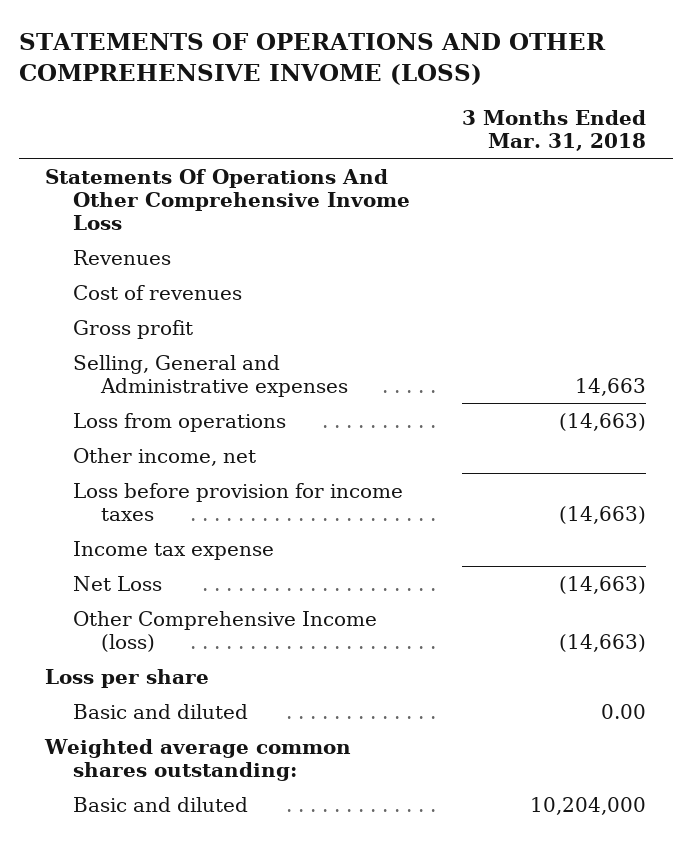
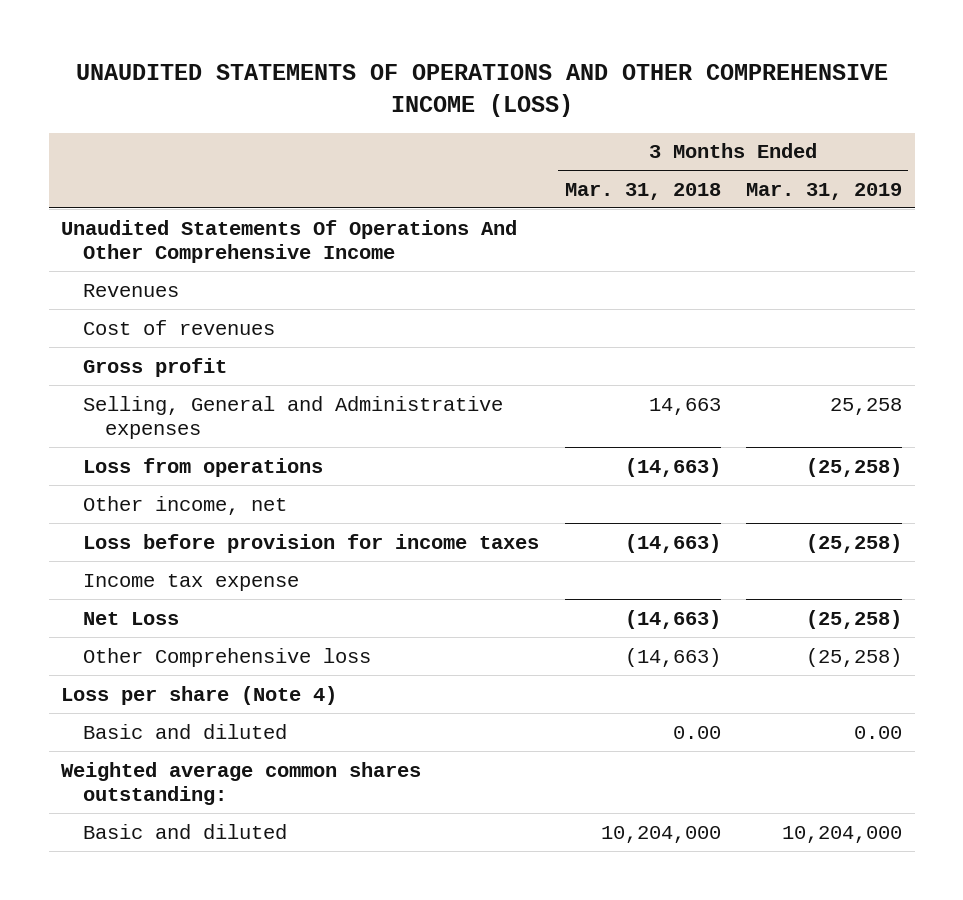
- STATEMENTS OF OPERATIONS AND OTHER COMPREHENSIVE INVOME (LOSS)
+ UNAUDITED STATEMENTS OF OPERATIONS AND OTHER COMPREHENSIVE INCOME (LOSS)
- | 3 Months Ended Mar. 31, 2018
+ | 3 Months Ended Mar. 31, 2018 | 3 Months Ended Mar. 31, 2019
- Statements Of Operations And Other Comprehensive Invome Loss
+ Unaudited Statements Of Operations And Other Comprehensive Income
- Other Comprehensive Income (loss) | (14,663)
- Loss per share
+ Other Comprehensive loss | (14,663) | (25,258)
+ Loss per share (Note 4)

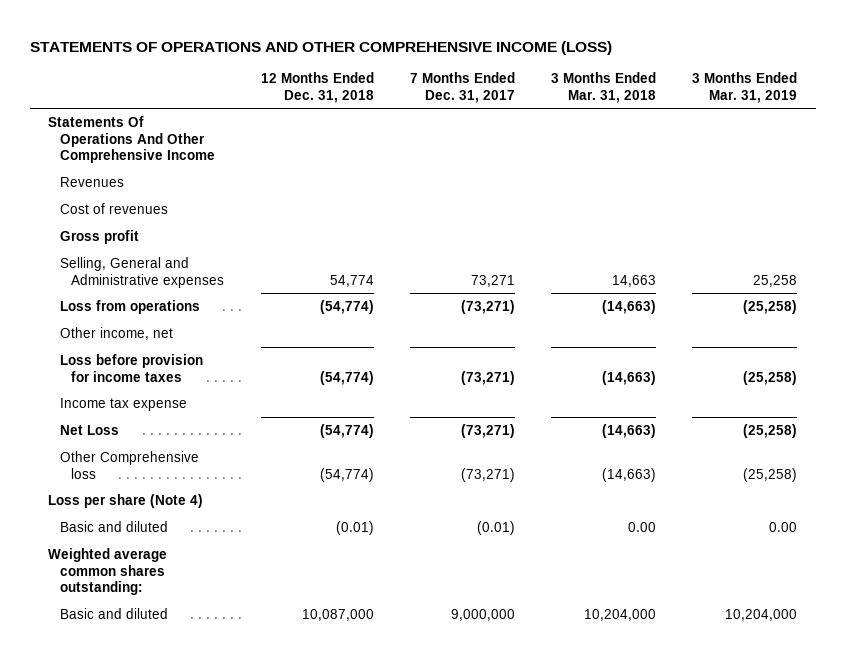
- UNAUDITED STATEMENTS OF OPERATIONS AND OTHER COMPREHENSIVE INCOME (LOSS)
+ STATEMENTS OF OPERATIONS AND OTHER COMPREHENSIVE INCOME (LOSS)
- | 3 Months Ended Mar. 31, 2018 | 3 Months Ended Mar. 31, 2019
+ | 12 Months Ended Dec. 31, 2018 | 7 Months Ended Dec. 31, 2017 | 3 Months Ended Mar. 31, 2018 | 3 Months Ended Mar. 31, 2019
- Unaudited Statements Of Operations And Other Comprehensive Income
+ Statements Of Operations And Other Comprehensive Income

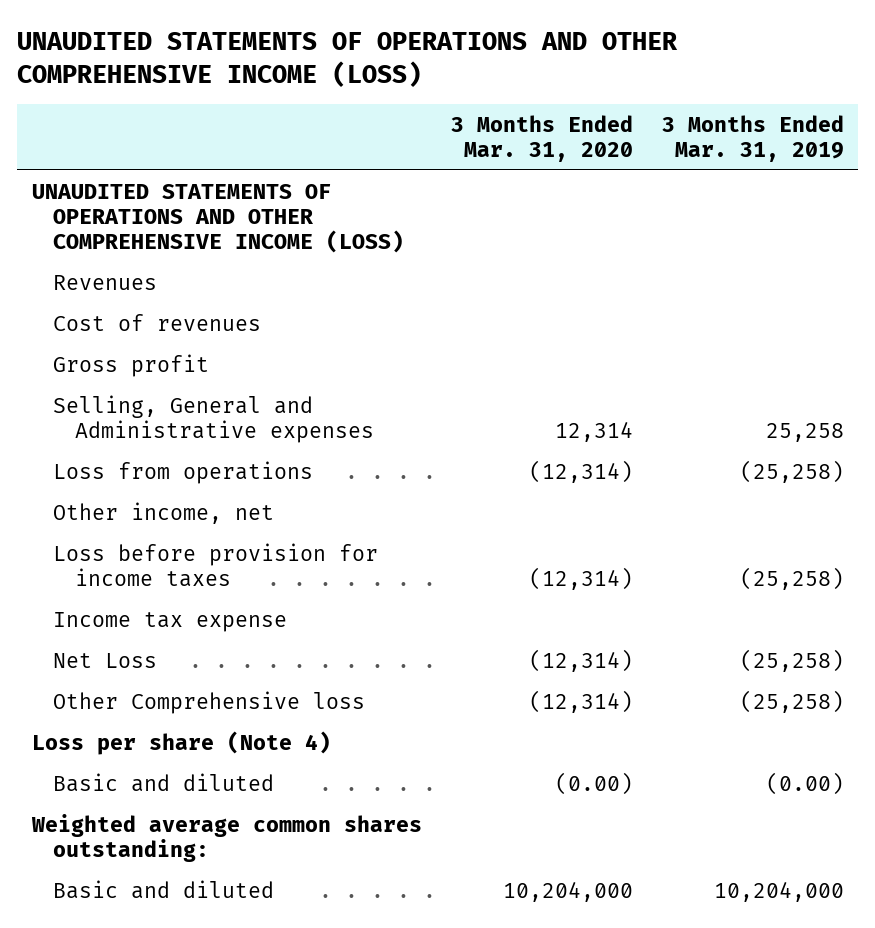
- STATEMENTS OF OPERATIONS AND OTHER COMPREHENSIVE INCOME (LOSS)
+ UNAUDITED STATEMENTS OF OPERATIONS AND OTHER COMPREHENSIVE INCOME (LOSS)
- | 12 Months Ended Dec. 31, 2018 | 7 Months Ended Dec. 31, 2017 | 3 Months Ended Mar. 31, 2018 | 3 Months Ended Mar. 31, 2019
+ | 3 Months Ended Mar. 31, 2020 | 3 Months Ended Mar. 31, 2019
- Statements Of Operations And Other Comprehensive Income
+ UNAUDITED STATEMENTS OF OPERATIONS AND OTHER COMPREHENSIVE INCOME (LOSS)
- Basic and diluted | (0.01) | (0.01) | 0.00 | 0.00
+ Basic and diluted | (0.00) | (0.00)

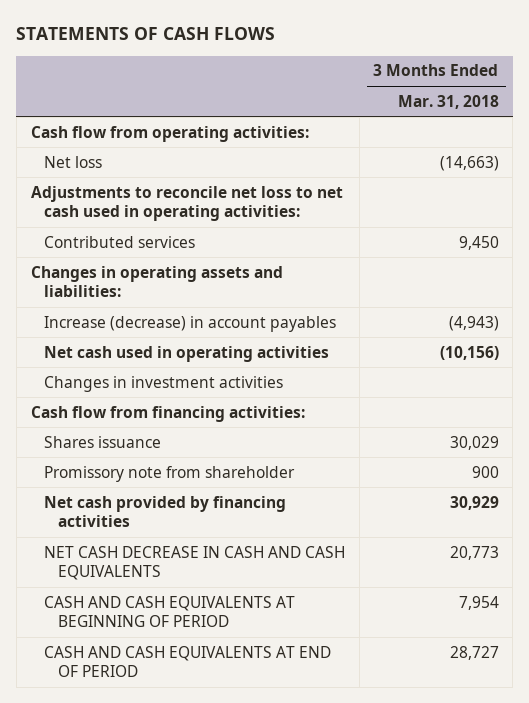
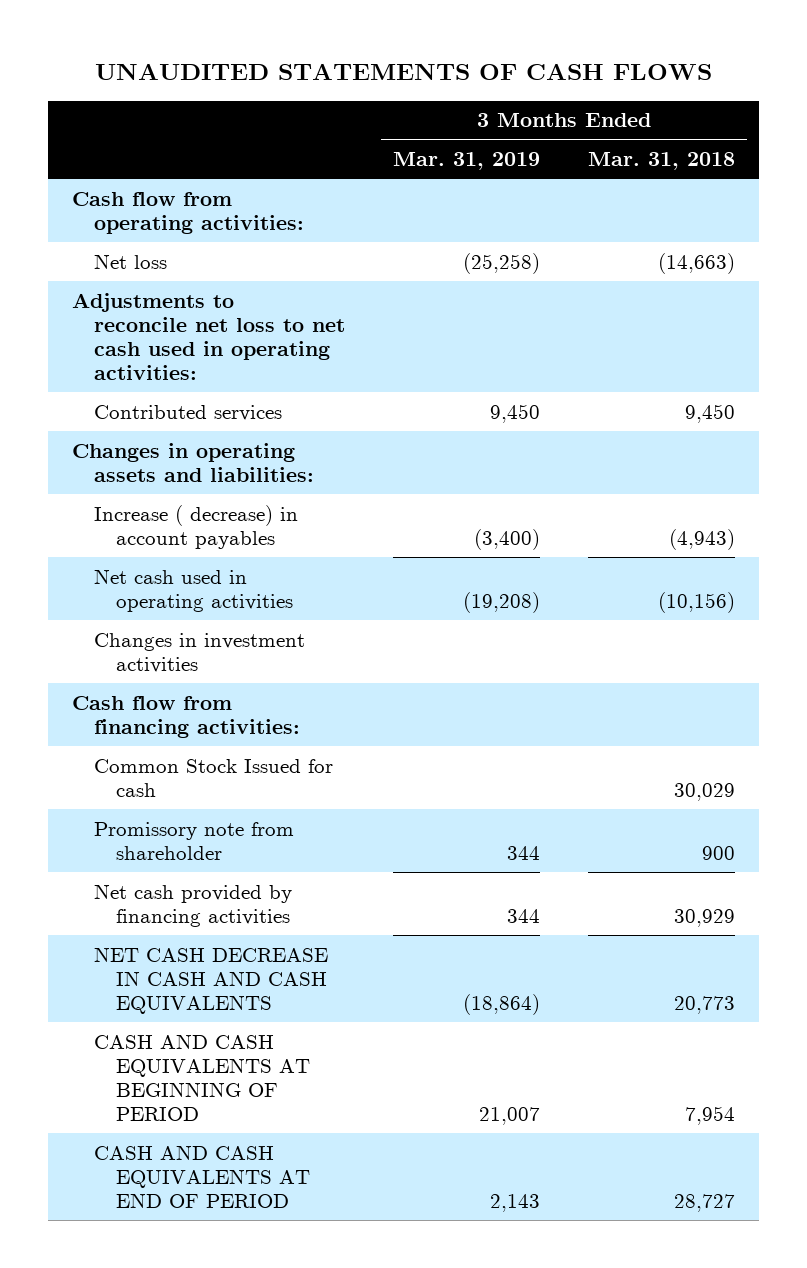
- STATEMENTS OF CASH FLOWS
+ UNAUDITED STATEMENTS OF CASH FLOWS
- | 3 Months Ended Mar. 31, 2018
+ | 3 Months Ended Mar. 31, 2019 | 3 Months Ended Mar. 31, 2018
- Increase (decrease) in account payables | (4,943)
+ Increase ( decrease) in account payables | (3,400) | (4,943)
- Shares issuance | 30,029
+ Common Stock Issued for cash | | 30,029

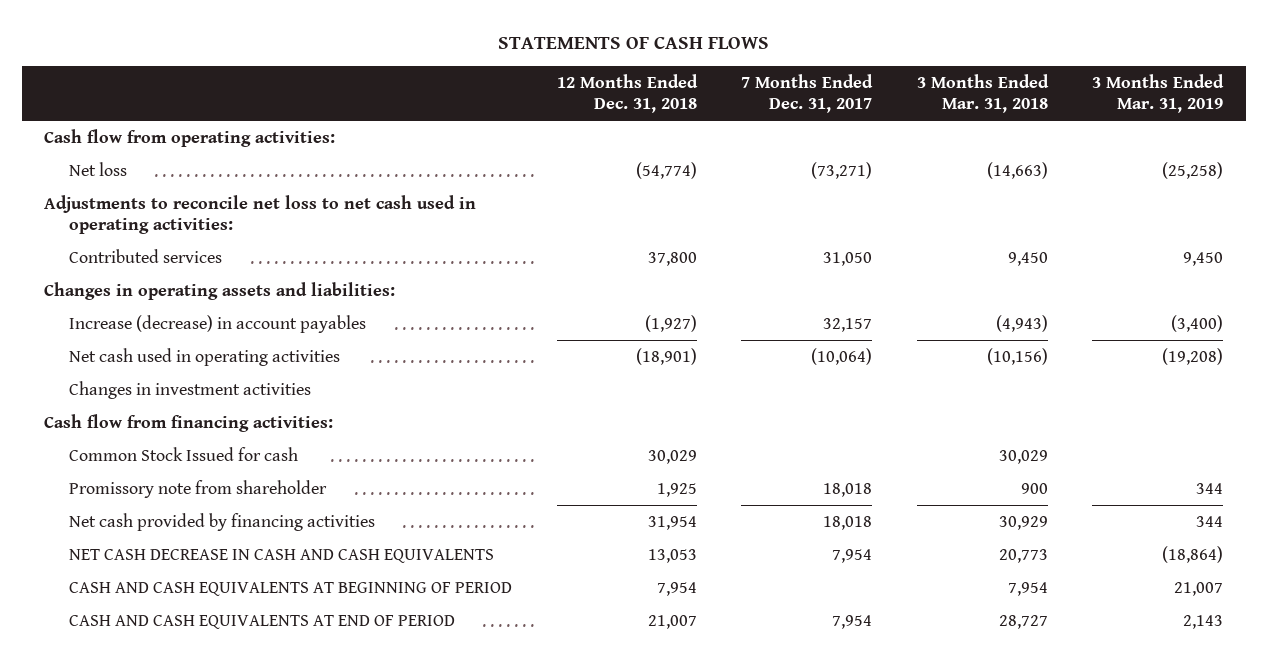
- UNAUDITED STATEMENTS OF CASH FLOWS
+ STATEMENTS OF CASH FLOWS
- | 3 Months Ended Mar. 31, 2019 | 3 Months Ended Mar. 31, 2018
+ | 12 Months Ended Dec. 31, 2018 | 7 Months Ended Dec. 31, 2017 | 3 Months Ended Mar. 31, 2018 | 3 Months Ended Mar. 31, 2019
- Increase ( decrease) in account payables | (3,400) | (4,943)
+ Increase (decrease) in account payables | (1,927) | 32,157 | (4,943) | (3,400)

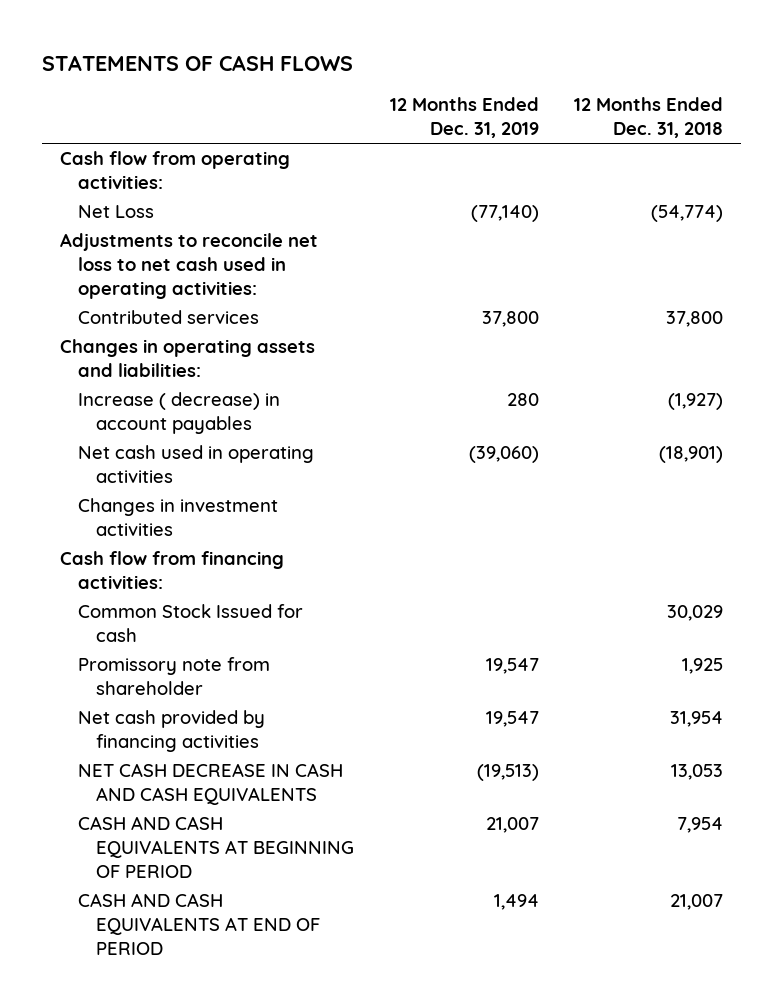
- | 12 Months Ended Dec. 31, 2018 | 7 Months Ended Dec. 31, 2017 | 3 Months Ended Mar. 31, 2018 | 3 Months Ended Mar. 31, 2019
+ | 12 Months Ended Dec. 31, 2019 | 12 Months Ended Dec. 31, 2018
- Net loss | (54,774) | (73,271) | (14,663) | (25,258)
+ Net Loss | (77,140) | (54,774)
- Increase (decrease) in account payables | (1,927) | 32,157 | (4,943) | (3,400)
+ Increase ( decrease) in account payables | 280 | (1,927)

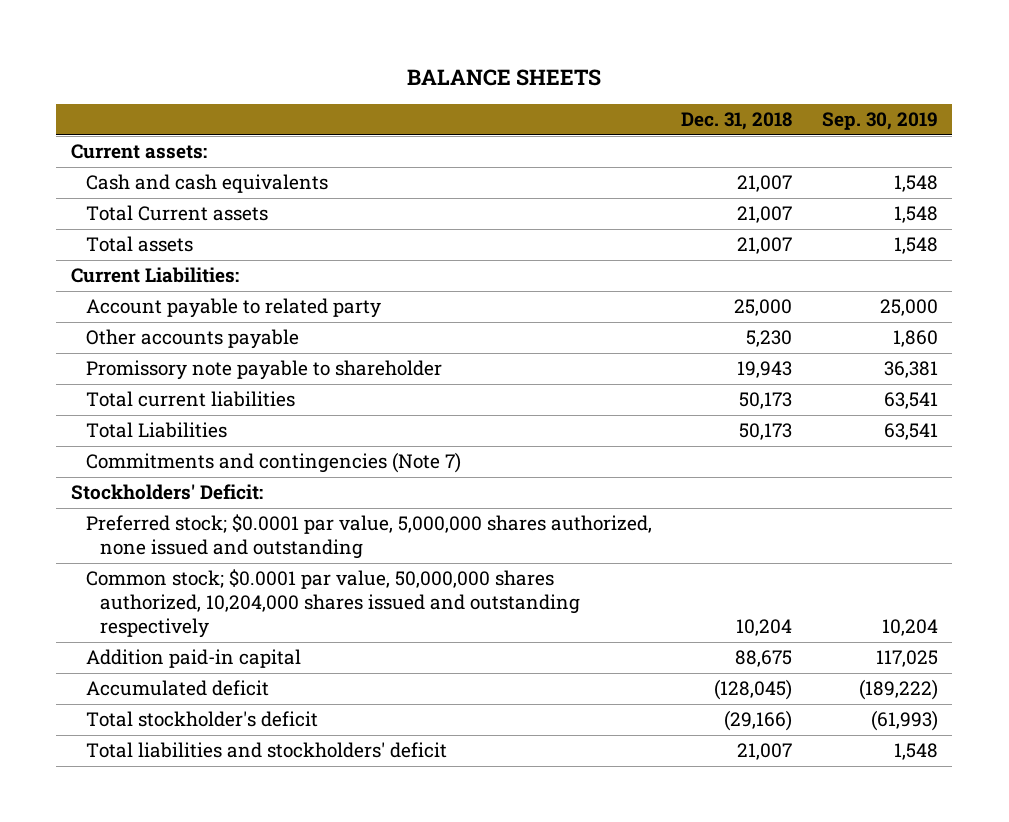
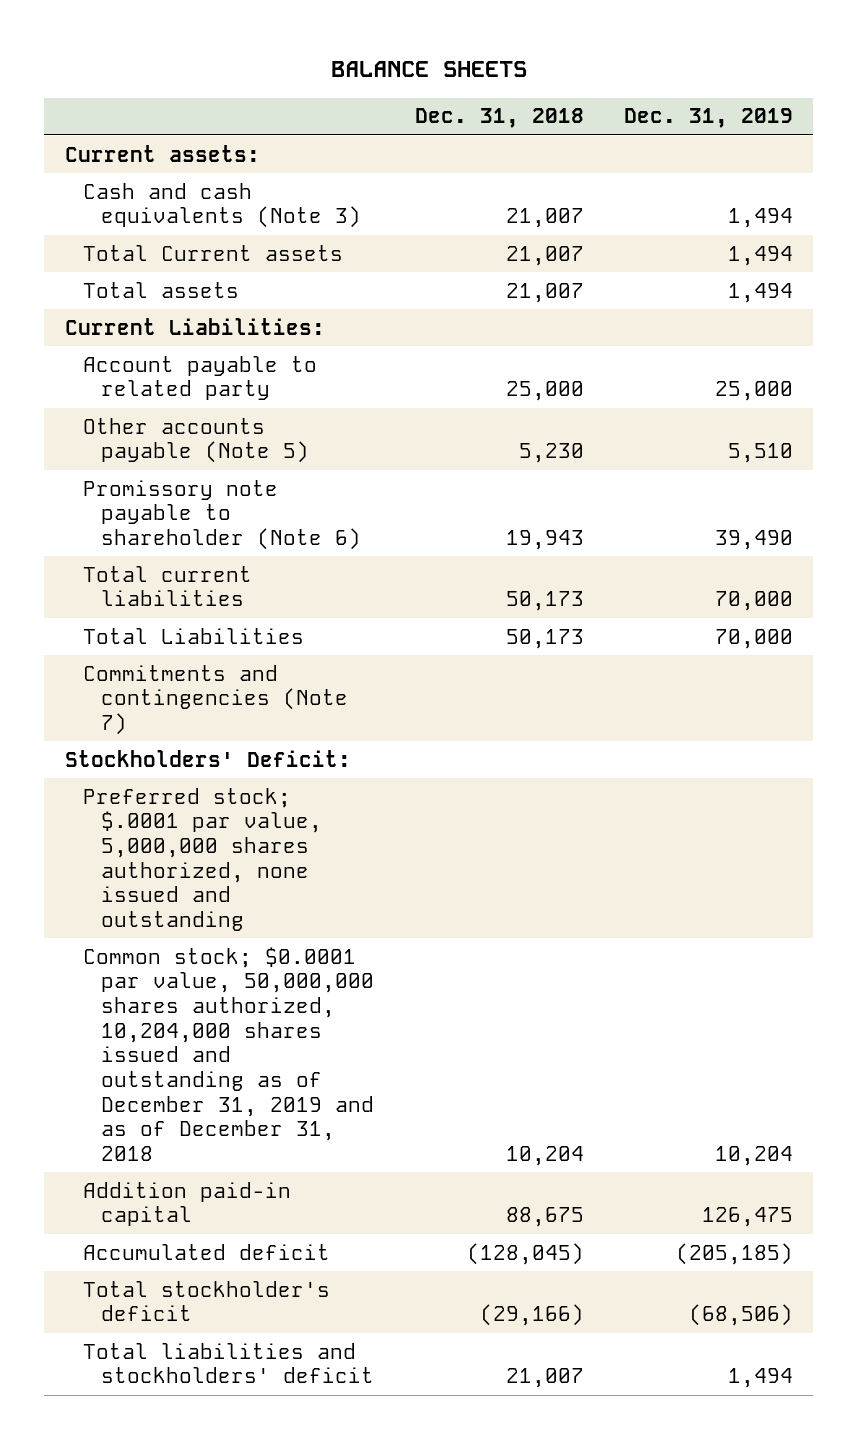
- | Dec. 31, 2018 | Sep. 30, 2019
+ | Dec. 31, 2018 | Dec. 31, 2019
- Cash and cash equivalents | 21,007 | 1,548
+ Cash and cash equivalents (Note 3) | 21,007 | 1,494
- Other accounts payable | 5,230 | 1,860
- Promissory note payable to shareholder | 19,943 | 36,381
+ Other accounts payable (Note 5) | 5,230 | 5,510
+ Promissory note payable to shareholder (Note 6) | 19,943 | 39,490
- Preferred stock; $0.0001 par value, 5,000,000 shares authorized, none issued and outstanding
- Common stock; $0.0001 par value, 50,000,000 shares authorized, 10,204,000 shares issued and outstanding respectively | 10,204 | 10,204
+ Preferred stock; $.0001 par value, 5,000,000 shares authorized, none issued and outstanding
+ Common stock; $0.0001 par value, 50,000,000 shares authorized, 10,204,000 shares issued and outstanding as of December 31, 2019 and as of December 31, 2018 | 10,204 | 10,204

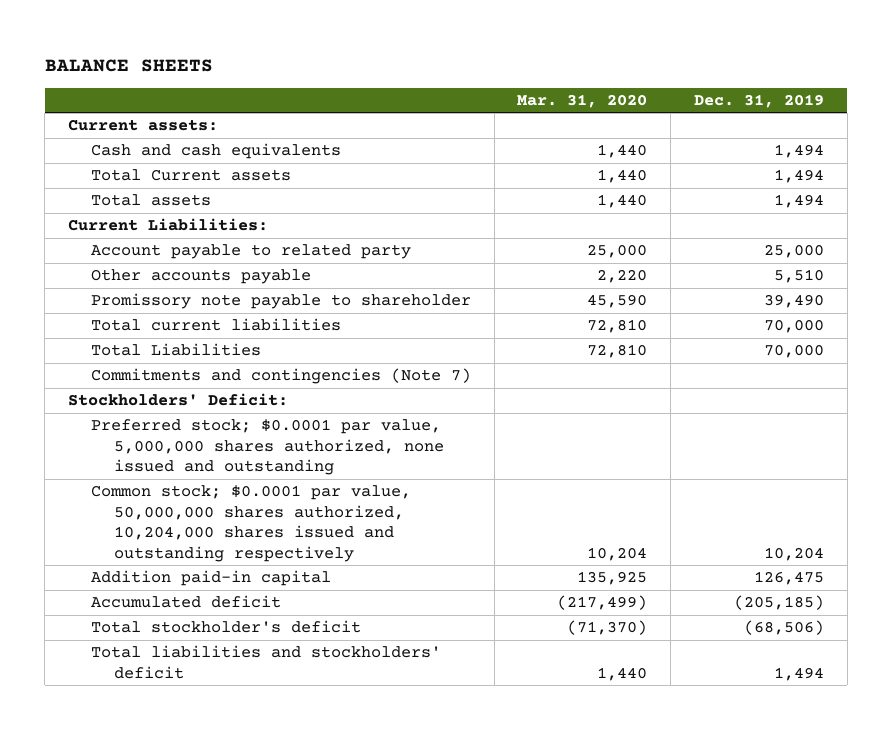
- | Dec. 31, 2018 | Dec. 31, 2019
+ | Mar. 31, 2020 | Dec. 31, 2019
- Cash and cash equivalents (Note 3) | 21,007 | 1,494
+ Cash and cash equivalents | 1,440 | 1,494
- Other accounts payable (Note 5) | 5,230 | 5,510
- Promissory note payable to shareholder (Note 6) | 19,943 | 39,490
+ Other accounts payable | 2,220 | 5,510
+ Promissory note payable to shareholder | 45,590 | 39,490
- Preferred stock; $.0001 par value, 5,000,000 shares authorized, none issued and outstanding
- Common stock; $0.0001 par value, 50,000,000 shares authorized, 10,204,000 shares issued and outstanding as of December 31, 2019 and as of December 31, 2018 | 10,204 | 10,204
+ Preferred stock; $0.0001 par value, 5,000,000 shares authorized, none issued and outstanding
+ Common stock; $0.0001 par value, 50,000,000 shares authorized, 10,204,000 shares issued and outstanding respectively | 10,204 | 10,204

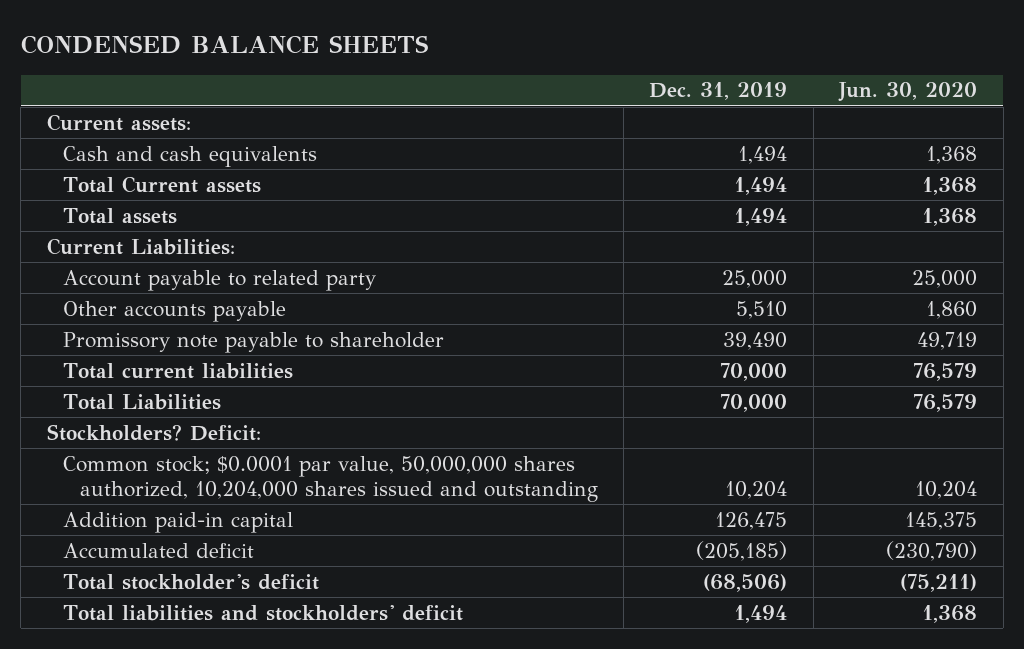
- BALANCE SHEETS
+ CONDENSED BALANCE SHEETS
- | Mar. 31, 2020 | Dec. 31, 2019
+ | Dec. 31, 2019 | Jun. 30, 2020
- Commitments and contingencies (Note 7)
- Stockholders' Deficit:
- Preferred stock; $0.0001 par value, 5,000,000 shares authorized, none issued and outstanding
- Common stock; $0.0001 par value, 50,000,000 shares authorized, 10,204,000 shares issued and outstanding respectively | 10,204 | 10,204
+ Stockholders? Deficit:
+ Common stock; $0.0001 par value, 50,000,000 shares authorized, 10,204,000 shares issued and outstanding | 10,204 | 10,204

